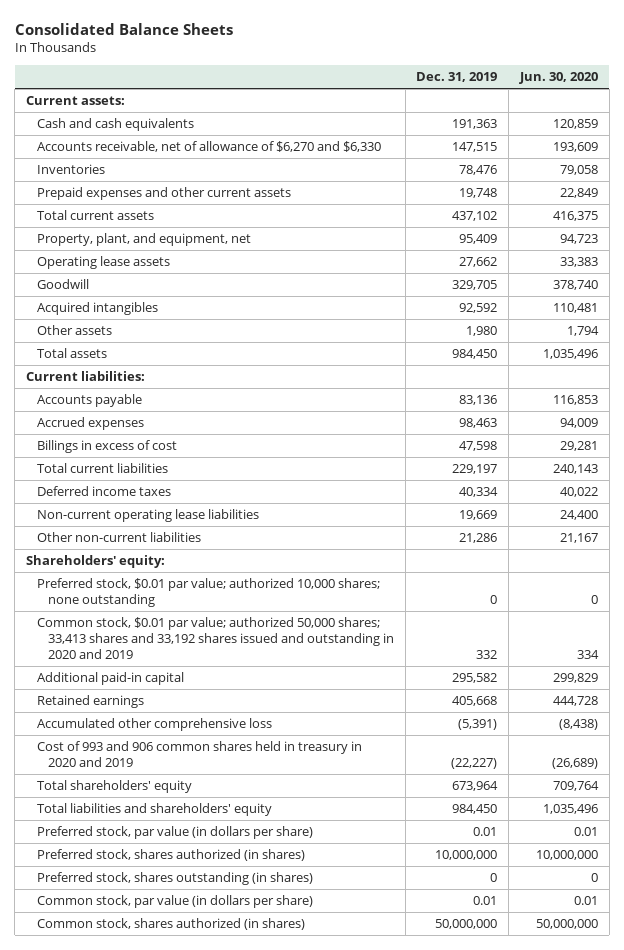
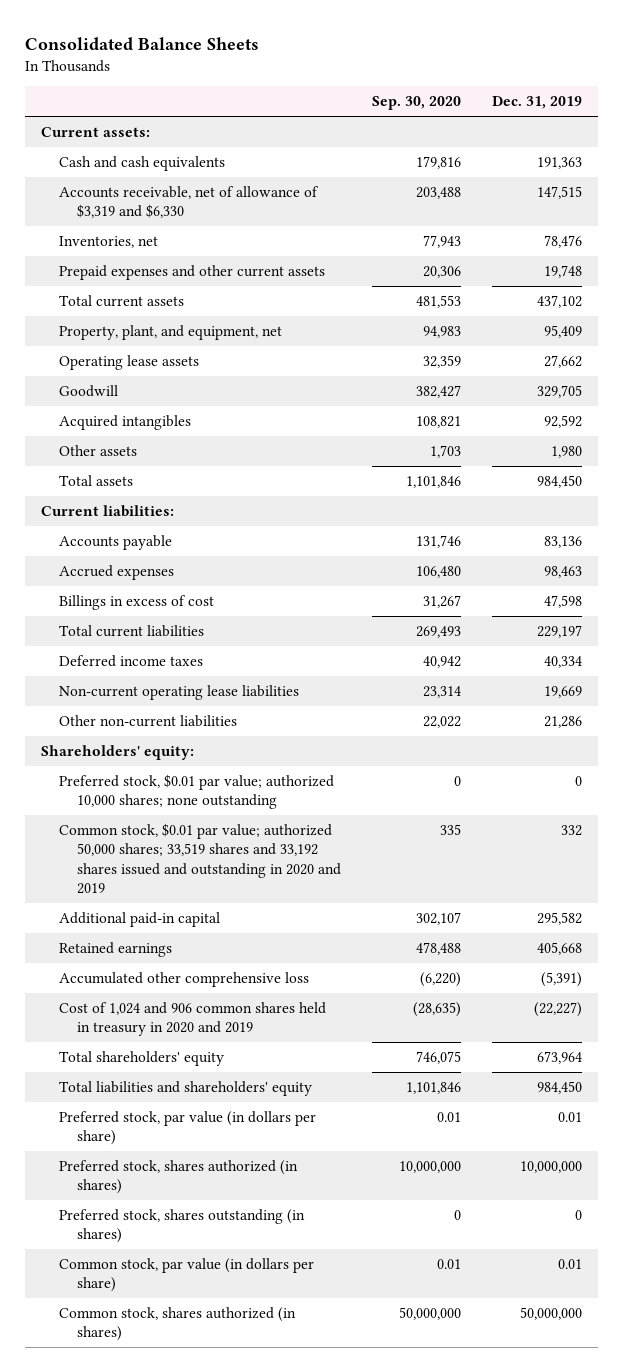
- | Dec. 31, 2019 | Jun. 30, 2020
+ | Sep. 30, 2020 | Dec. 31, 2019
- Accounts receivable, net of allowance of $6,270 and $6,330 | 147,515 | 193,609
- Inventories | 78,476 | 79,058
+ Accounts receivable, net of allowance of $3,319 and $6,330 | 203,488 | 147,515
+ Inventories, net | 77,943 | 78,476
- Common stock, $0.01 par value; authorized 50,000 shares; 33,413 shares and 33,192 shares issued and outstanding in 2020 and 2019 | 332 | 334
+ Common stock, $0.01 par value; authorized 50,000 shares; 33,519 shares and 33,192 shares issued and outstanding in 2020 and 2019 | 335 | 332
- Cost of 993 and 906 common shares held in treasury in 2020 and 2019 | (22,227) | (26,689)
+ Cost of 1,024 and 906 common shares held in treasury in 2020 and 2019 | (28,635) | (22,227)

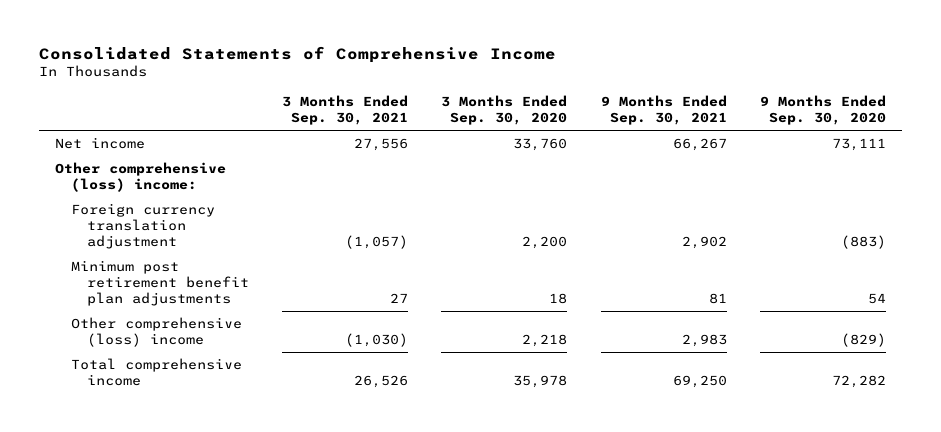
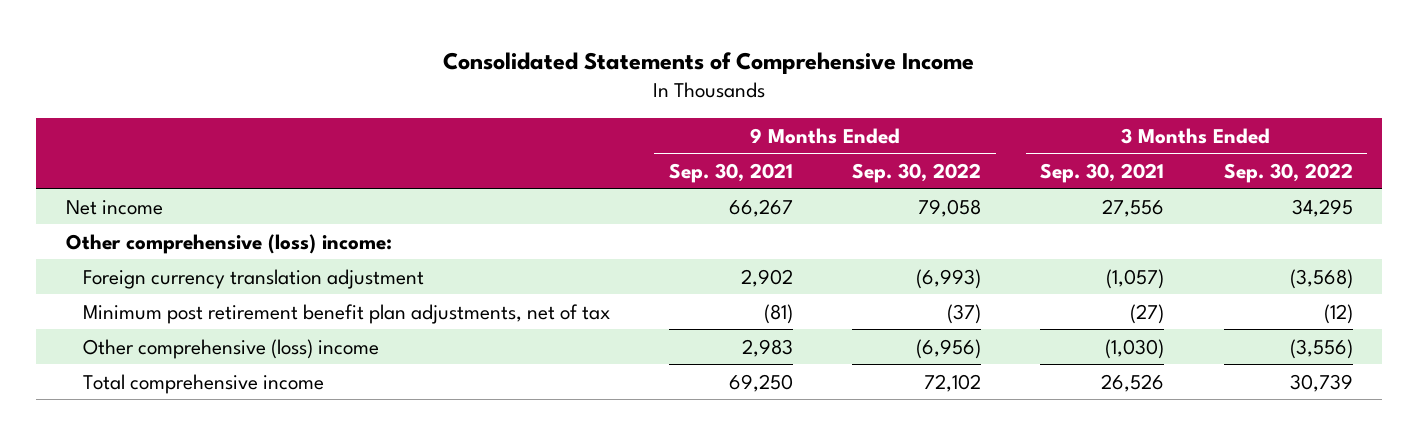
- | 3 Months Ended Sep. 30, 2021 | 3 Months Ended Sep. 30, 2020 | 9 Months Ended Sep. 30, 2021 | 9 Months Ended Sep. 30, 2020
+ | 9 Months Ended Sep. 30, 2021 | 9 Months Ended Sep. 30, 2022 | 3 Months Ended Sep. 30, 2021 | 3 Months Ended Sep. 30, 2022
- Minimum post retirement benefit plan adjustments | 27 | 18 | 81 | 54
+ Minimum post retirement benefit plan adjustments, net of tax | (81) | (37) | (27) | (12)

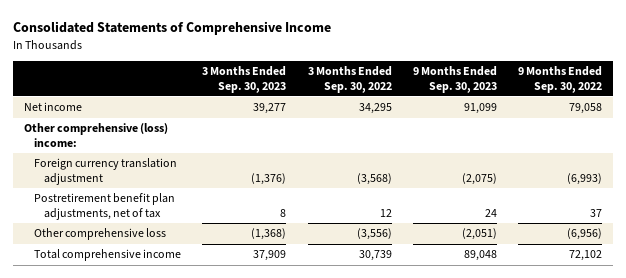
- | 9 Months Ended Sep. 30, 2021 | 9 Months Ended Sep. 30, 2022 | 3 Months Ended Sep. 30, 2021 | 3 Months Ended Sep. 30, 2022
+ | 3 Months Ended Sep. 30, 2023 | 3 Months Ended Sep. 30, 2022 | 9 Months Ended Sep. 30, 2023 | 9 Months Ended Sep. 30, 2022
- Minimum post retirement benefit plan adjustments, net of tax | (81) | (37) | (27) | (12)
- Other comprehensive (loss) income | 2,983 | (6,956) | (1,030) | (3,556)
+ Postretirement benefit plan adjustments, net of tax | 8 | 12 | 24 | 37
+ Other comprehensive loss | (1,368) | (3,556) | (2,051) | (6,956)

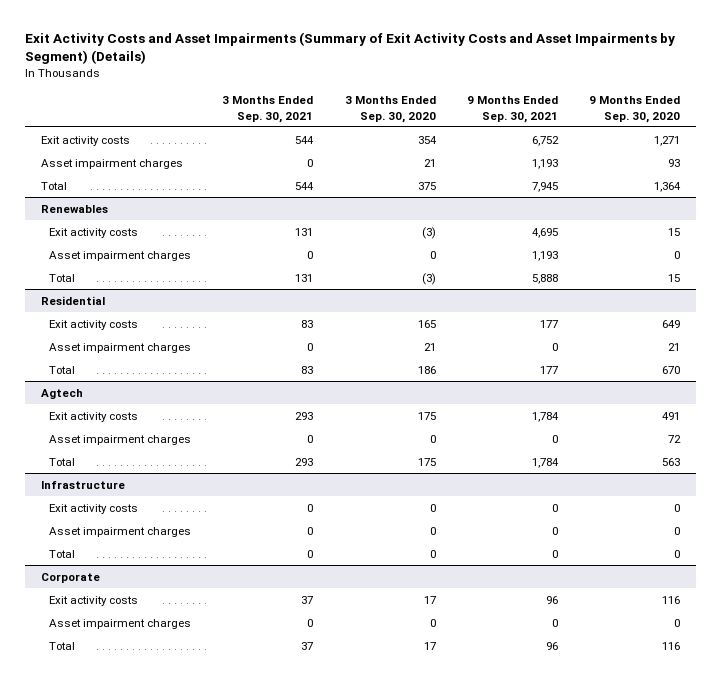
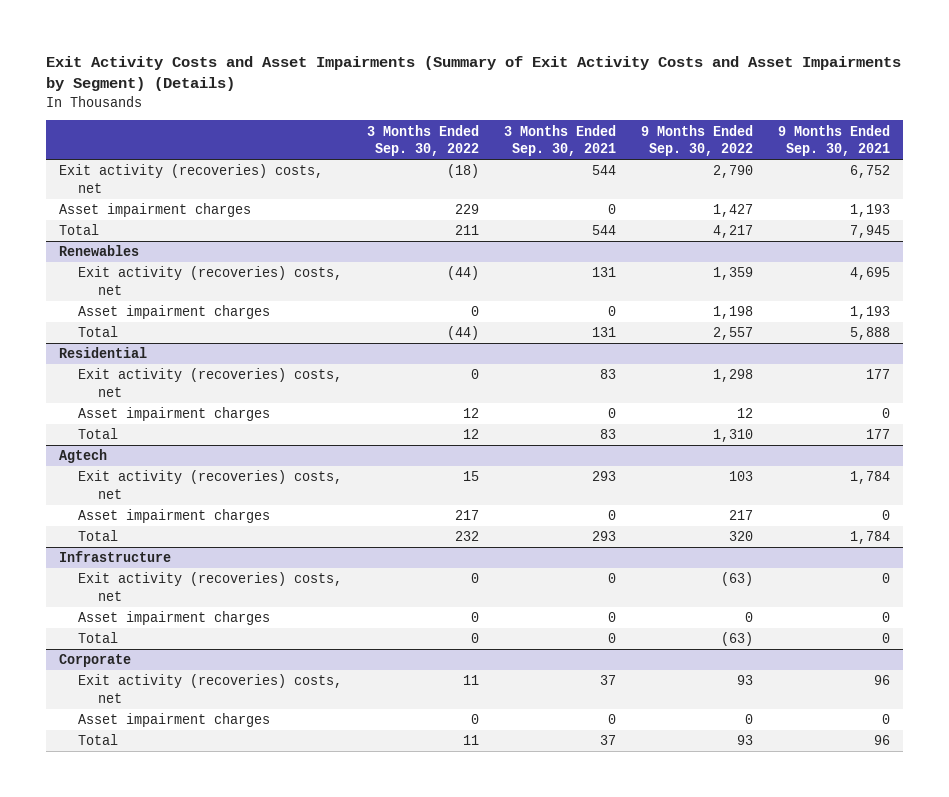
- | 3 Months Ended Sep. 30, 2021 | 3 Months Ended Sep. 30, 2020 | 9 Months Ended Sep. 30, 2021 | 9 Months Ended Sep. 30, 2020
+ | 3 Months Ended Sep. 30, 2022 | 3 Months Ended Sep. 30, 2021 | 9 Months Ended Sep. 30, 2022 | 9 Months Ended Sep. 30, 2021
- Exit activity costs | 544 | 354 | 6,752 | 1,271
+ Exit activity (recoveries) costs, net | (18) | 544 | 2,790 | 6,752
@ Renewables
- Exit activity costs | 131 | (3) | 4,695 | 15
+ Exit activity (recoveries) costs, net | (44) | 131 | 1,359 | 4,695
@ Residential
- Exit activity costs | 83 | 165 | 177 | 649
+ Exit activity (recoveries) costs, net | 0 | 83 | 1,298 | 177
@ Agtech
- Exit activity costs | 293 | 175 | 1,784 | 491
+ Exit activity (recoveries) costs, net | 15 | 293 | 103 | 1,784
@ Infrastructure
- Exit activity costs | 0 | 0 | 0 | 0
+ Exit activity (recoveries) costs, net | 0 | 0 | (63) | 0
@ Corporate
- Exit activity costs | 37 | 17 | 96 | 116
+ Exit activity (recoveries) costs, net | 11 | 37 | 93 | 96

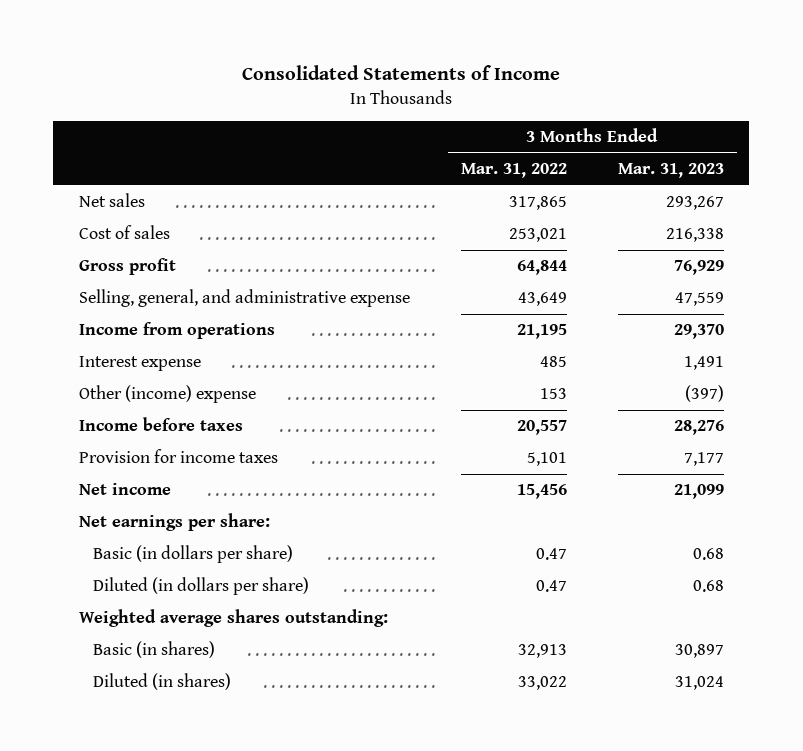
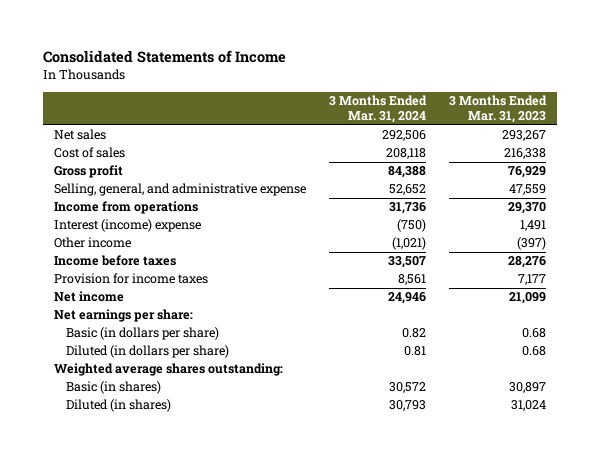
- | 3 Months Ended Mar. 31, 2022 | 3 Months Ended Mar. 31, 2023
+ | 3 Months Ended Mar. 31, 2024 | 3 Months Ended Mar. 31, 2023
- Interest expense | 485 | 1,491
- Other (income) expense | 153 | (397)
+ Interest (income) expense | (750) | 1,491
+ Other income | (1,021) | (397)

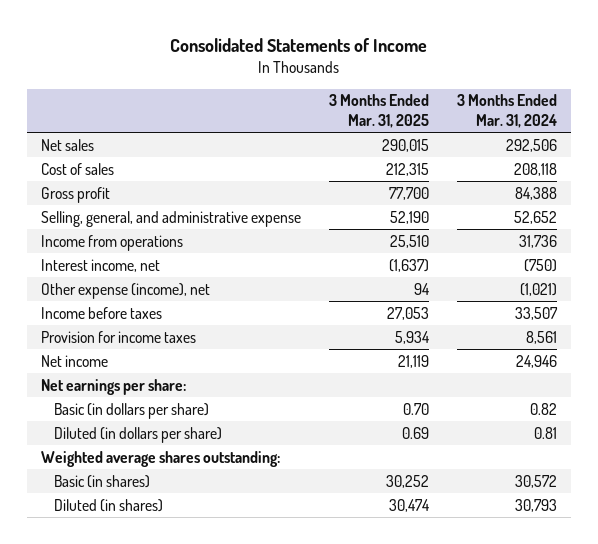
- | 3 Months Ended Mar. 31, 2024 | 3 Months Ended Mar. 31, 2023
+ | 3 Months Ended Mar. 31, 2025 | 3 Months Ended Mar. 31, 2024
- Interest (income) expense | (750) | 1,491
- Other income | (1,021) | (397)
+ Interest income, net | (1,637) | (750)
+ Other expense (income), net | 94 | (1,021)

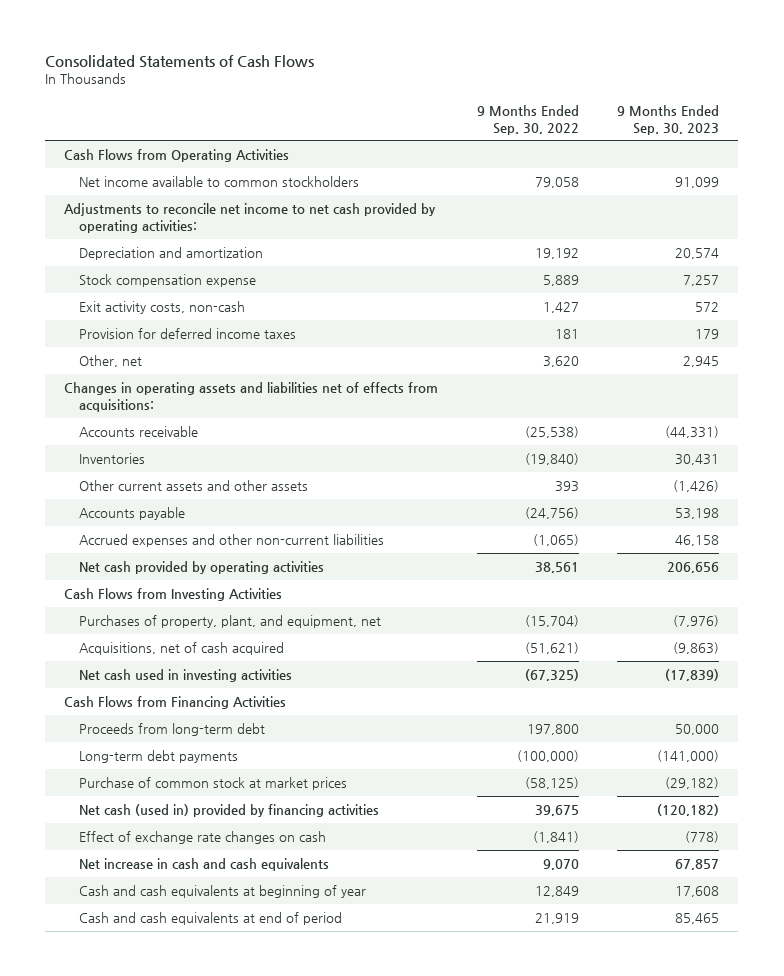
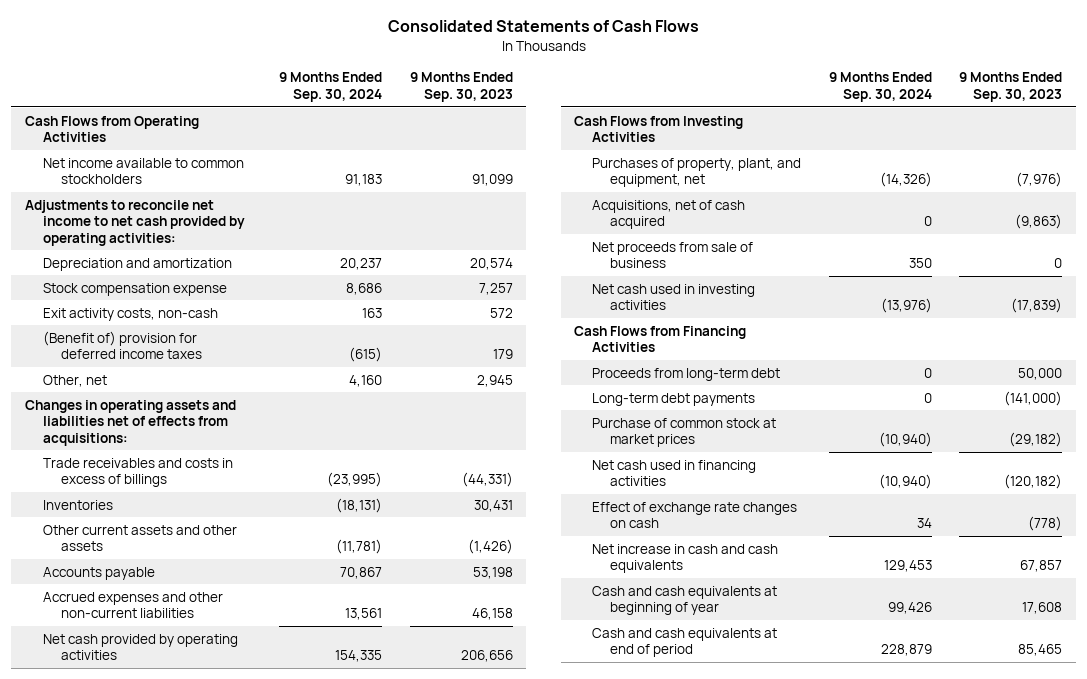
- | 9 Months Ended Sep. 30, 2022 | 9 Months Ended Sep. 30, 2023
+ | 9 Months Ended Sep. 30, 2024 | 9 Months Ended Sep. 30, 2023
- Provision for deferred income taxes | 181 | 179
+ (Benefit of) provision for deferred income taxes | (615) | 179
- Accounts receivable | (25,538) | (44,331)
+ Trade receivables and costs in excess of billings | (23,995) | (44,331)
+ Net proceeds from sale of business | 350 | 0
- Net cash (used in) provided by financing activities | 39,675 | (120,182)
+ Net cash used in financing activities | (10,940) | (120,182)

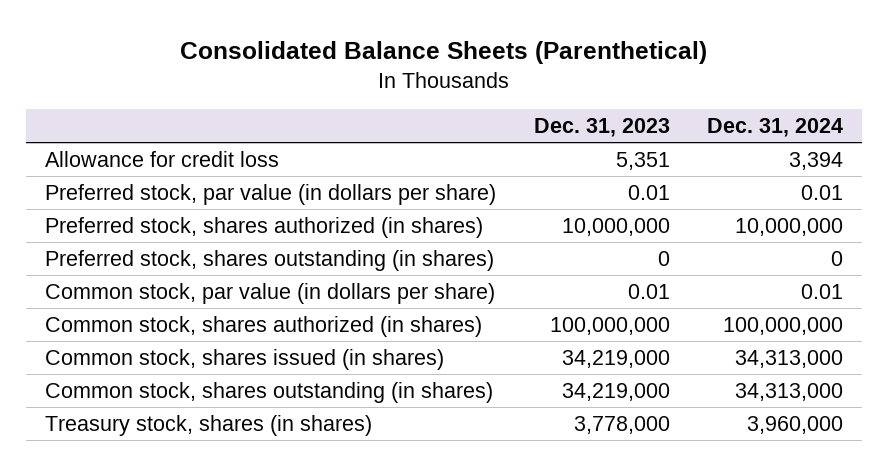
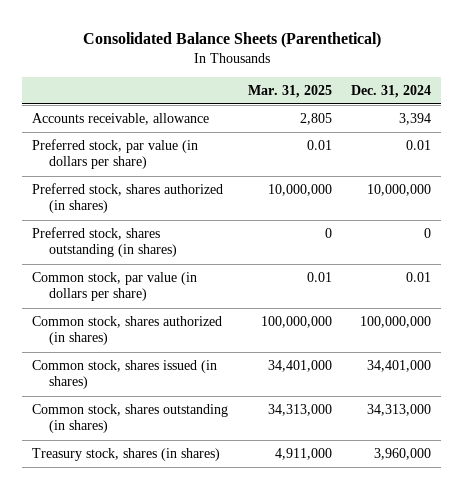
- | Dec. 31, 2023 | Dec. 31, 2024
+ | Mar. 31, 2025 | Dec. 31, 2024
- Allowance for credit loss | 5,351 | 3,394
+ Accounts receivable, allowance | 2,805 | 3,394
- Common stock, shares issued (in shares) | 34,219,000 | 34,313,000
+ Common stock, shares issued (in shares) | 34,401,000 | 34,401,000

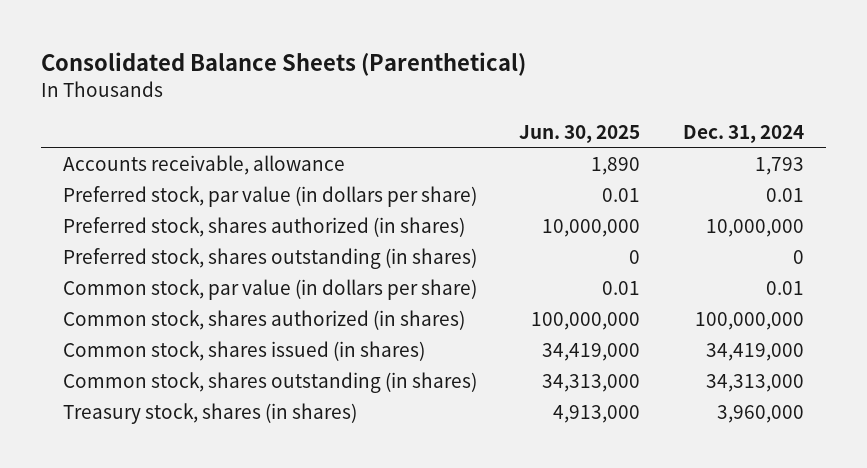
- | Mar. 31, 2025 | Dec. 31, 2024
+ | Jun. 30, 2025 | Dec. 31, 2024
- Accounts receivable, allowance | 2,805 | 3,394
+ Accounts receivable, allowance | 1,890 | 1,793
- Common stock, shares issued (in shares) | 34,401,000 | 34,401,000
+ Common stock, shares issued (in shares) | 34,419,000 | 34,419,000

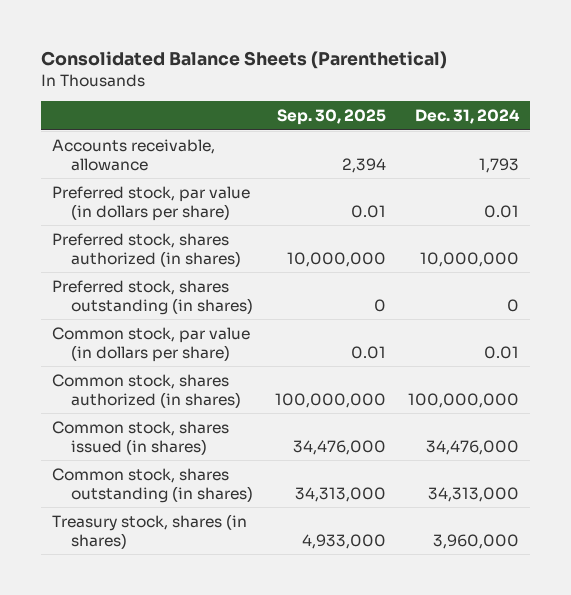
- | Jun. 30, 2025 | Dec. 31, 2024
+ | Sep. 30, 2025 | Dec. 31, 2024
- Common stock, shares issued (in shares) | 34,419,000 | 34,419,000
+ Common stock, shares issued (in shares) | 34,476,000 | 34,476,000

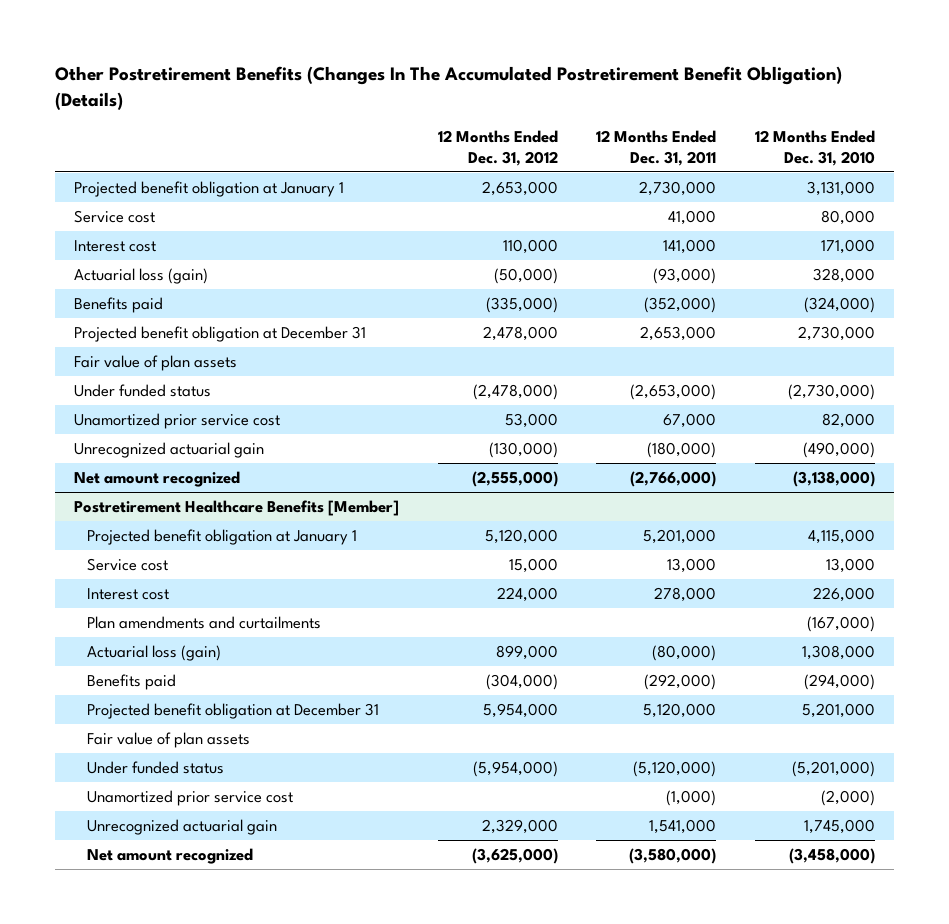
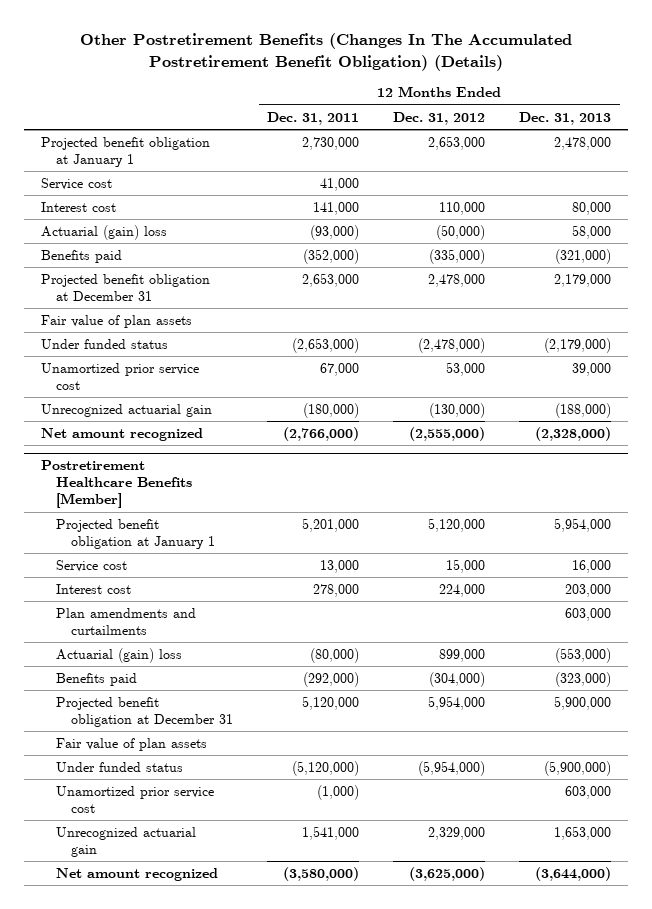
- | 12 Months Ended Dec. 31, 2012 | 12 Months Ended Dec. 31, 2011 | 12 Months Ended Dec. 31, 2010
+ | 12 Months Ended Dec. 31, 2011 | 12 Months Ended Dec. 31, 2012 | 12 Months Ended Dec. 31, 2013
- Actuarial loss (gain) | (50,000) | (93,000) | 328,000
+ Actuarial (gain) loss | (93,000) | (50,000) | 58,000
@ Postretirement Healthcare Benefits [Member]
- Actuarial loss (gain) | 899,000 | (80,000) | 1,308,000
+ Actuarial (gain) loss | (80,000) | 899,000 | (553,000)

